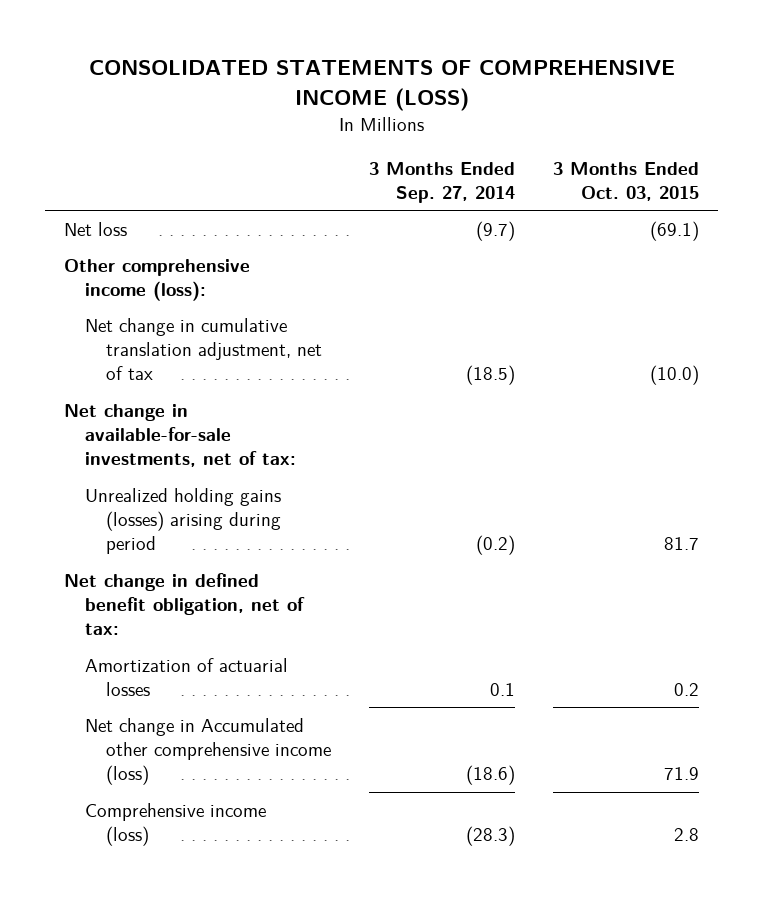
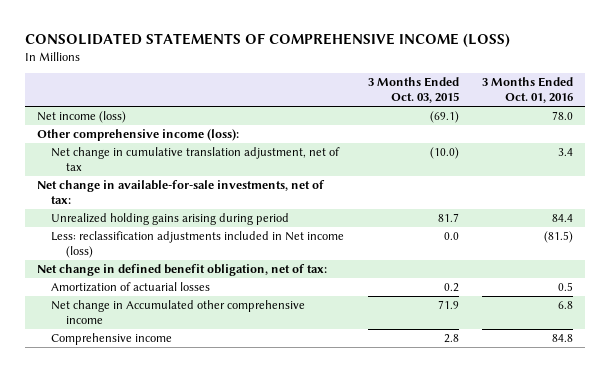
- | 3 Months Ended Sep. 27, 2014 | 3 Months Ended Oct. 03, 2015
+ | 3 Months Ended Oct. 03, 2015 | 3 Months Ended Oct. 01, 2016
- Net loss | (9.7) | (69.1)
+ Net income (loss) | (69.1) | 78.0
- Unrealized holding gains (losses) arising during period | (0.2) | 81.7
+ Unrealized holding gains arising during period | 81.7 | 84.4
+ Less: reclassification adjustments included in Net income (loss) | 0.0 | (81.5)
- Net change in Accumulated other comprehensive income (loss) | (18.6) | 71.9
- Comprehensive income (loss) | (28.3) | 2.8
+ Net change in Accumulated other comprehensive income | 71.9 | 6.8
+ Comprehensive income | 2.8 | 84.8

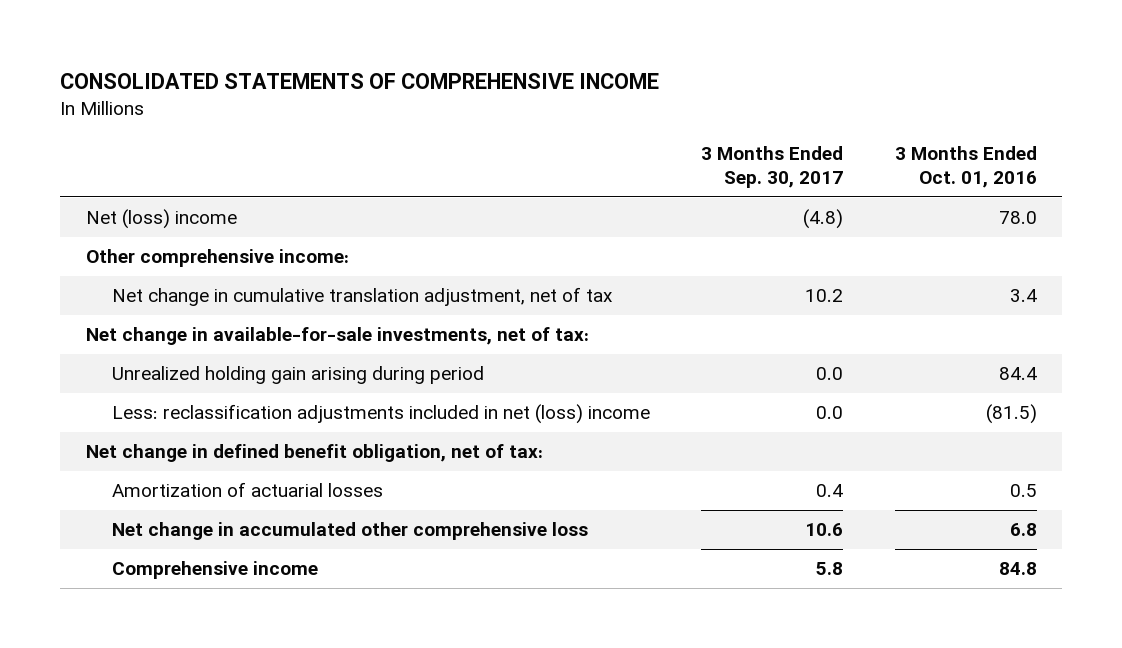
- CONSOLIDATED STATEMENTS OF COMPREHENSIVE INCOME (LOSS)
+ CONSOLIDATED STATEMENTS OF COMPREHENSIVE INCOME
- | 3 Months Ended Oct. 03, 2015 | 3 Months Ended Oct. 01, 2016
+ | 3 Months Ended Sep. 30, 2017 | 3 Months Ended Oct. 01, 2016
- Net income (loss) | (69.1) | 78.0
- Other comprehensive income (loss):
+ Net (loss) income | (4.8) | 78.0
+ Other comprehensive income:
- Unrealized holding gains arising during period | 81.7 | 84.4
- Less: reclassification adjustments included in Net income (loss) | 0.0 | (81.5)
+ Unrealized holding gain arising during period | 0.0 | 84.4
+ Less: reclassification adjustments included in net (loss) income | 0.0 | (81.5)
- Net change in Accumulated other comprehensive income | 71.9 | 6.8
+ Net change in accumulated other comprehensive loss | 10.6 | 6.8

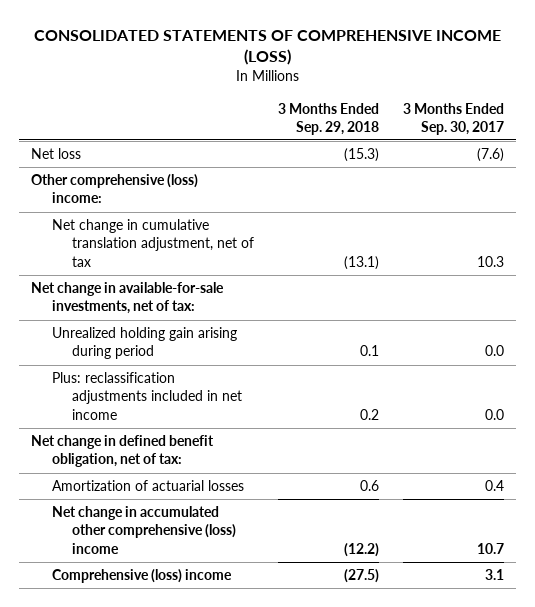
- CONSOLIDATED STATEMENTS OF COMPREHENSIVE INCOME
+ CONSOLIDATED STATEMENTS OF COMPREHENSIVE INCOME (LOSS)
- | 3 Months Ended Sep. 30, 2017 | 3 Months Ended Oct. 01, 2016
+ | 3 Months Ended Sep. 29, 2018 | 3 Months Ended Sep. 30, 2017
- Net (loss) income | (4.8) | 78.0
- Other comprehensive income:
- Net change in cumulative translation adjustment, net of tax | 10.2 | 3.4
+ Net loss | (15.3) | (7.6)
+ Other comprehensive (loss) income:
+ Net change in cumulative translation adjustment, net of tax | (13.1) | 10.3
- Less: reclassification adjustments included in net (loss) income | 0.0 | (81.5)
+ Plus: reclassification adjustments included in net income | 0.2 | 0.0
- Net change in accumulated other comprehensive loss | 10.6 | 6.8
- Comprehensive income | 5.8 | 84.8
+ Net change in accumulated other comprehensive (loss) income | (12.2) | 10.7
+ Comprehensive (loss) income | (27.5) | 3.1

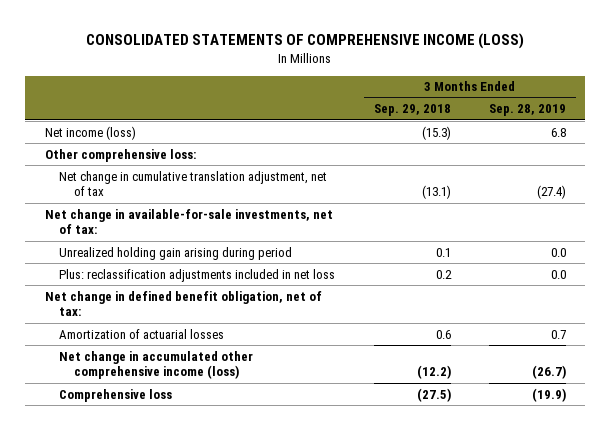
- | 3 Months Ended Sep. 29, 2018 | 3 Months Ended Sep. 30, 2017
+ | 3 Months Ended Sep. 29, 2018 | 3 Months Ended Sep. 28, 2019
- Net loss | (15.3) | (7.6)
- Other comprehensive (loss) income:
+ Net income (loss) | (15.3) | 6.8
+ Other comprehensive loss:
- Plus: reclassification adjustments included in net income | 0.2 | 0.0
+ Plus: reclassification adjustments included in net loss | 0.2 | 0.0
- Net change in accumulated other comprehensive (loss) income | (12.2) | 10.7
- Comprehensive (loss) income | (27.5) | 3.1
+ Net change in accumulated other comprehensive income (loss) | (12.2) | (26.7)
+ Comprehensive loss | (27.5) | (19.9)

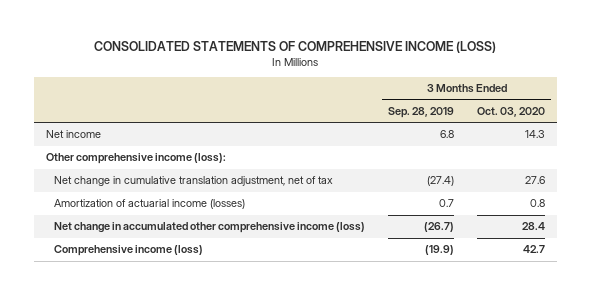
- | 3 Months Ended Sep. 29, 2018 | 3 Months Ended Sep. 28, 2019
+ | 3 Months Ended Sep. 28, 2019 | 3 Months Ended Oct. 03, 2020
- Net income (loss) | (15.3) | 6.8
- Other comprehensive loss:
+ Net income | 6.8 | 14.3
+ Other comprehensive income (loss):
- Net change in available-for-sale investments, net of tax:
- Unrealized holding gain arising during period | 0.1 | 0.0
- Plus: reclassification adjustments included in net loss | 0.2 | 0.0
- Net change in defined benefit obligation, net of tax:
- Amortization of actuarial losses | 0.6 | 0.7
+ Amortization of actuarial income (losses) | 0.7 | 0.8
- Comprehensive loss | (27.5) | (19.9)
+ Comprehensive income (loss) | (19.9) | 42.7

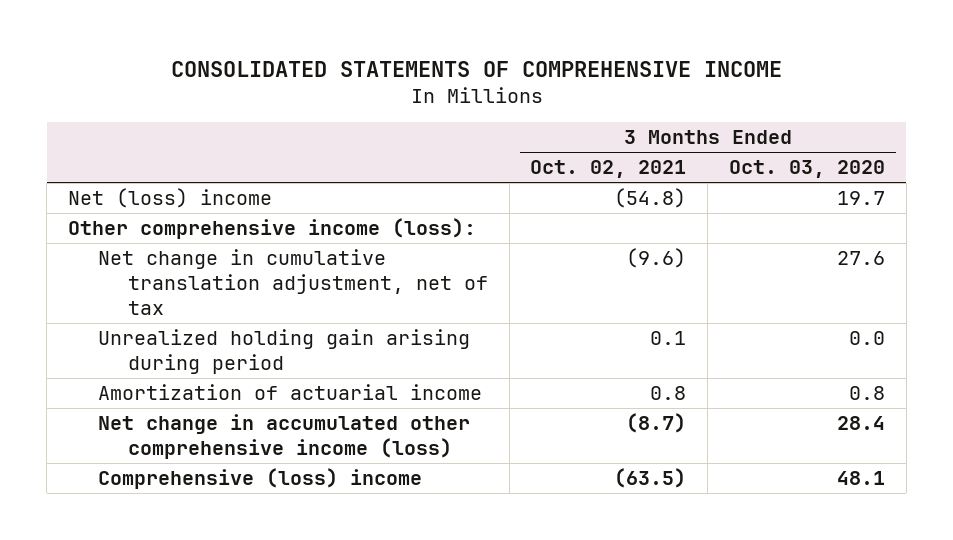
- CONSOLIDATED STATEMENTS OF COMPREHENSIVE INCOME (LOSS)
+ CONSOLIDATED STATEMENTS OF COMPREHENSIVE INCOME
- | 3 Months Ended Sep. 28, 2019 | 3 Months Ended Oct. 03, 2020
+ | 3 Months Ended Oct. 02, 2021 | 3 Months Ended Oct. 03, 2020
- Net income | 6.8 | 14.3
+ Net (loss) income | (54.8) | 19.7
- Amortization of actuarial income (losses) | 0.7 | 0.8
+ Unrealized holding gain arising during period | 0.1 | 0.0
+ Amortization of actuarial income | 0.8 | 0.8
- Comprehensive income (loss) | (19.9) | 42.7
+ Comprehensive (loss) income | (63.5) | 48.1

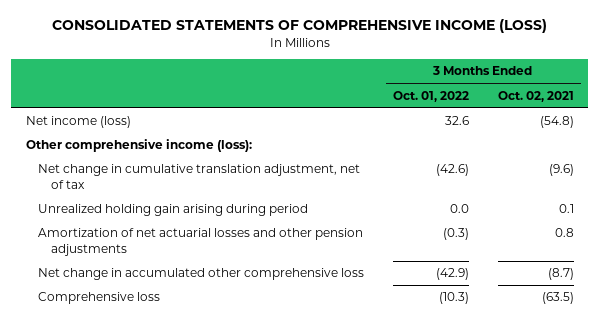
- CONSOLIDATED STATEMENTS OF COMPREHENSIVE INCOME
+ CONSOLIDATED STATEMENTS OF COMPREHENSIVE INCOME (LOSS)
- | 3 Months Ended Oct. 02, 2021 | 3 Months Ended Oct. 03, 2020
+ | 3 Months Ended Oct. 01, 2022 | 3 Months Ended Oct. 02, 2021
- Net (loss) income | (54.8) | 19.7
+ Net income (loss) | 32.6 | (54.8)
- Amortization of actuarial income | 0.8 | 0.8
- Net change in accumulated other comprehensive income (loss) | (8.7) | 28.4
- Comprehensive (loss) income | (63.5) | 48.1
+ Amortization of net actuarial losses and other pension adjustments | (0.3) | 0.8
+ Net change in accumulated other comprehensive loss | (42.9) | (8.7)
+ Comprehensive loss | (10.3) | (63.5)

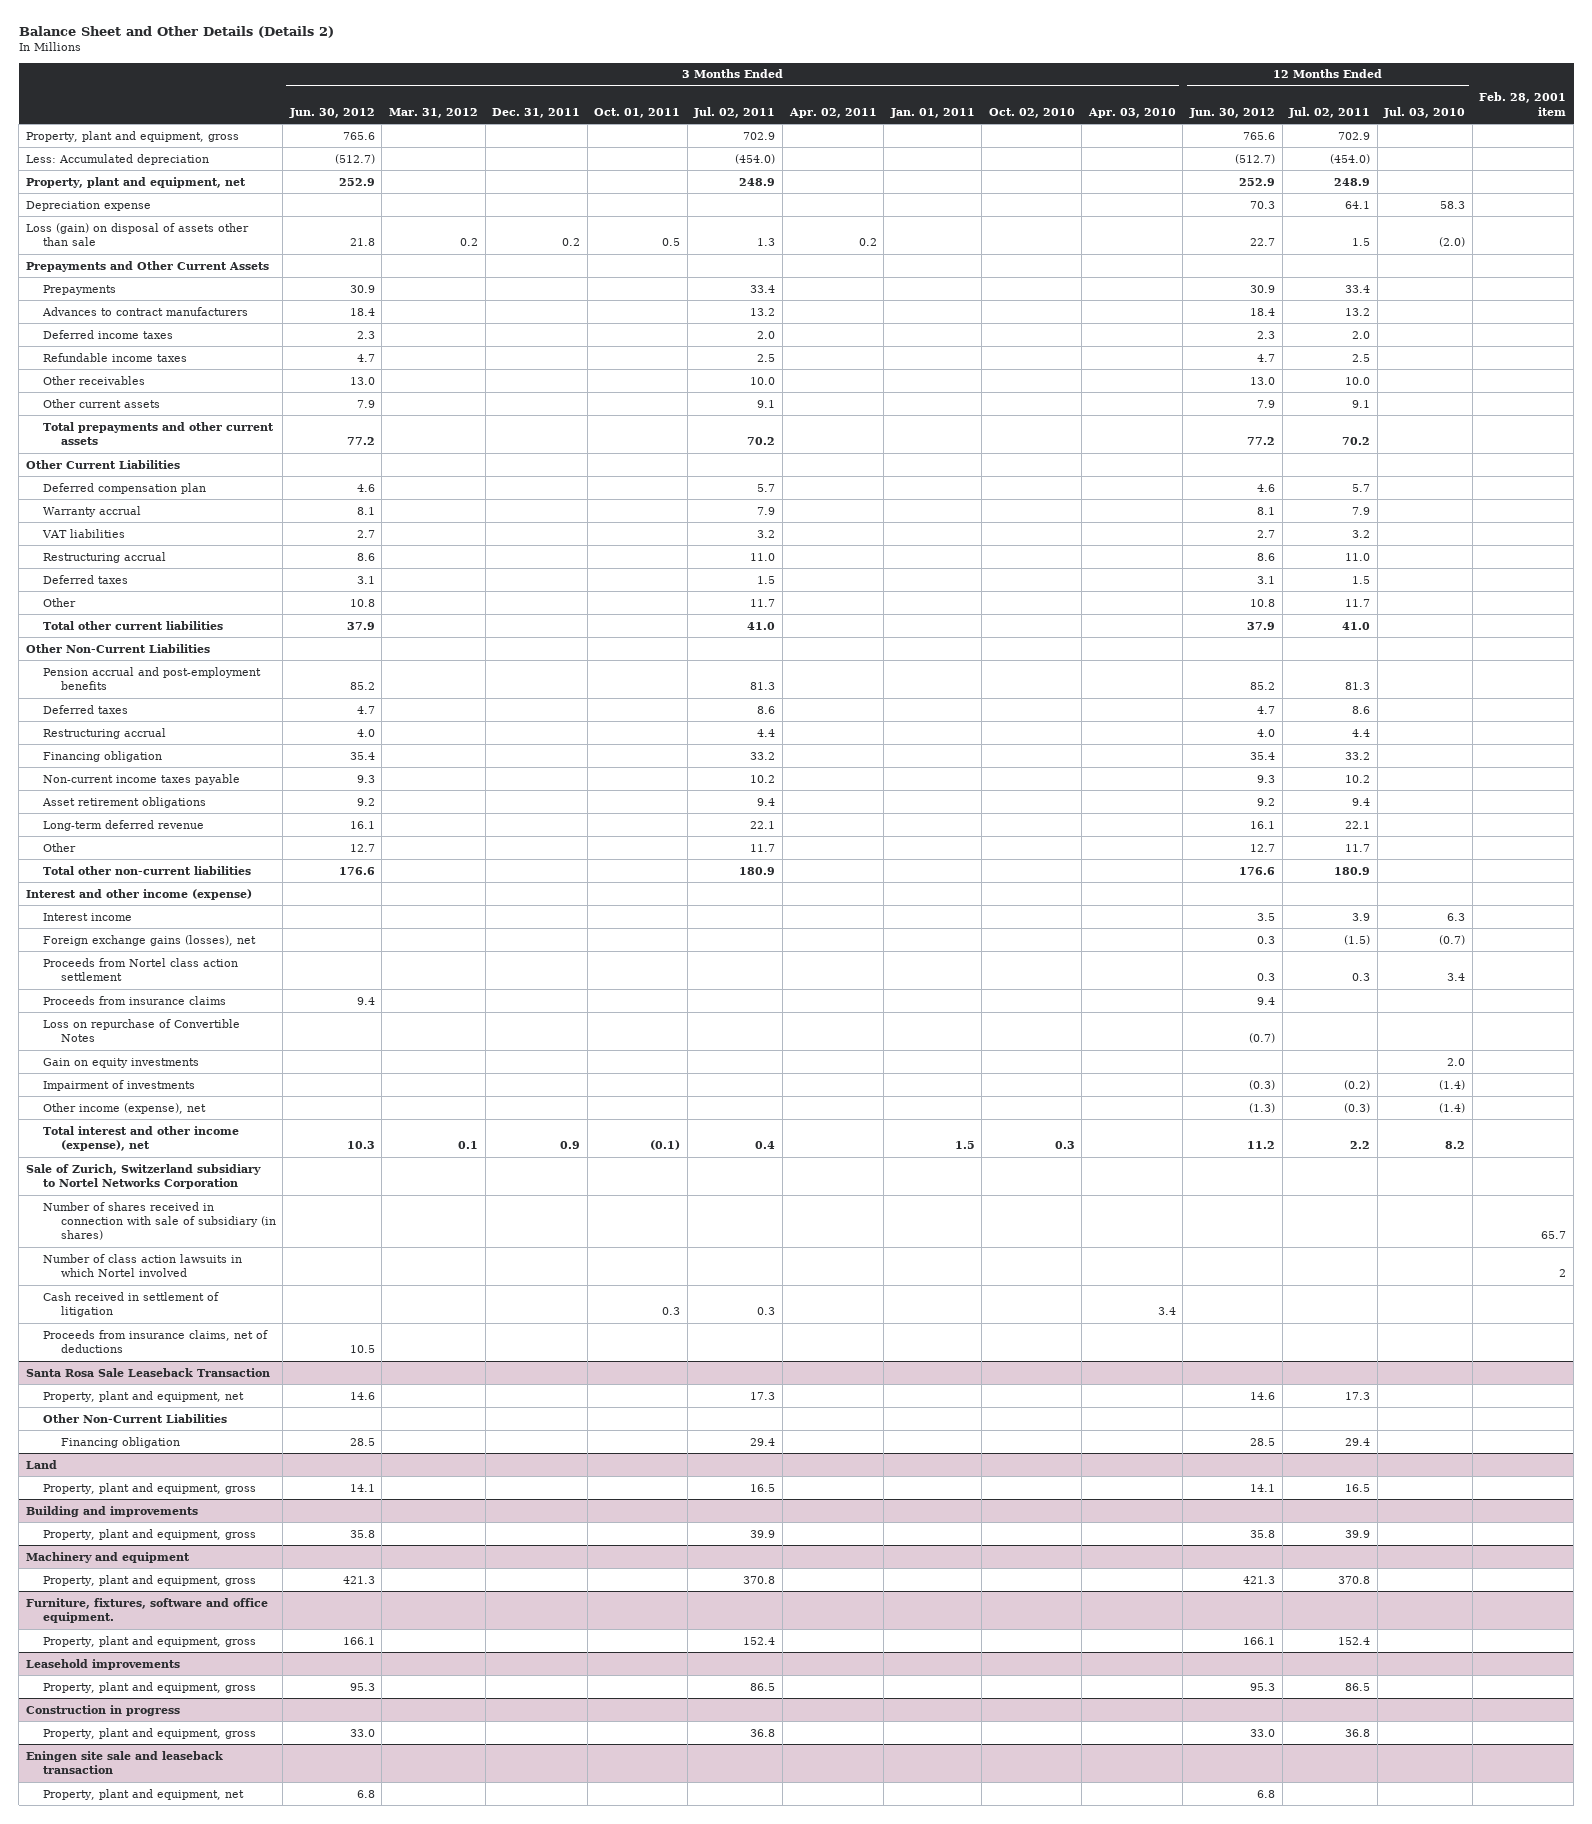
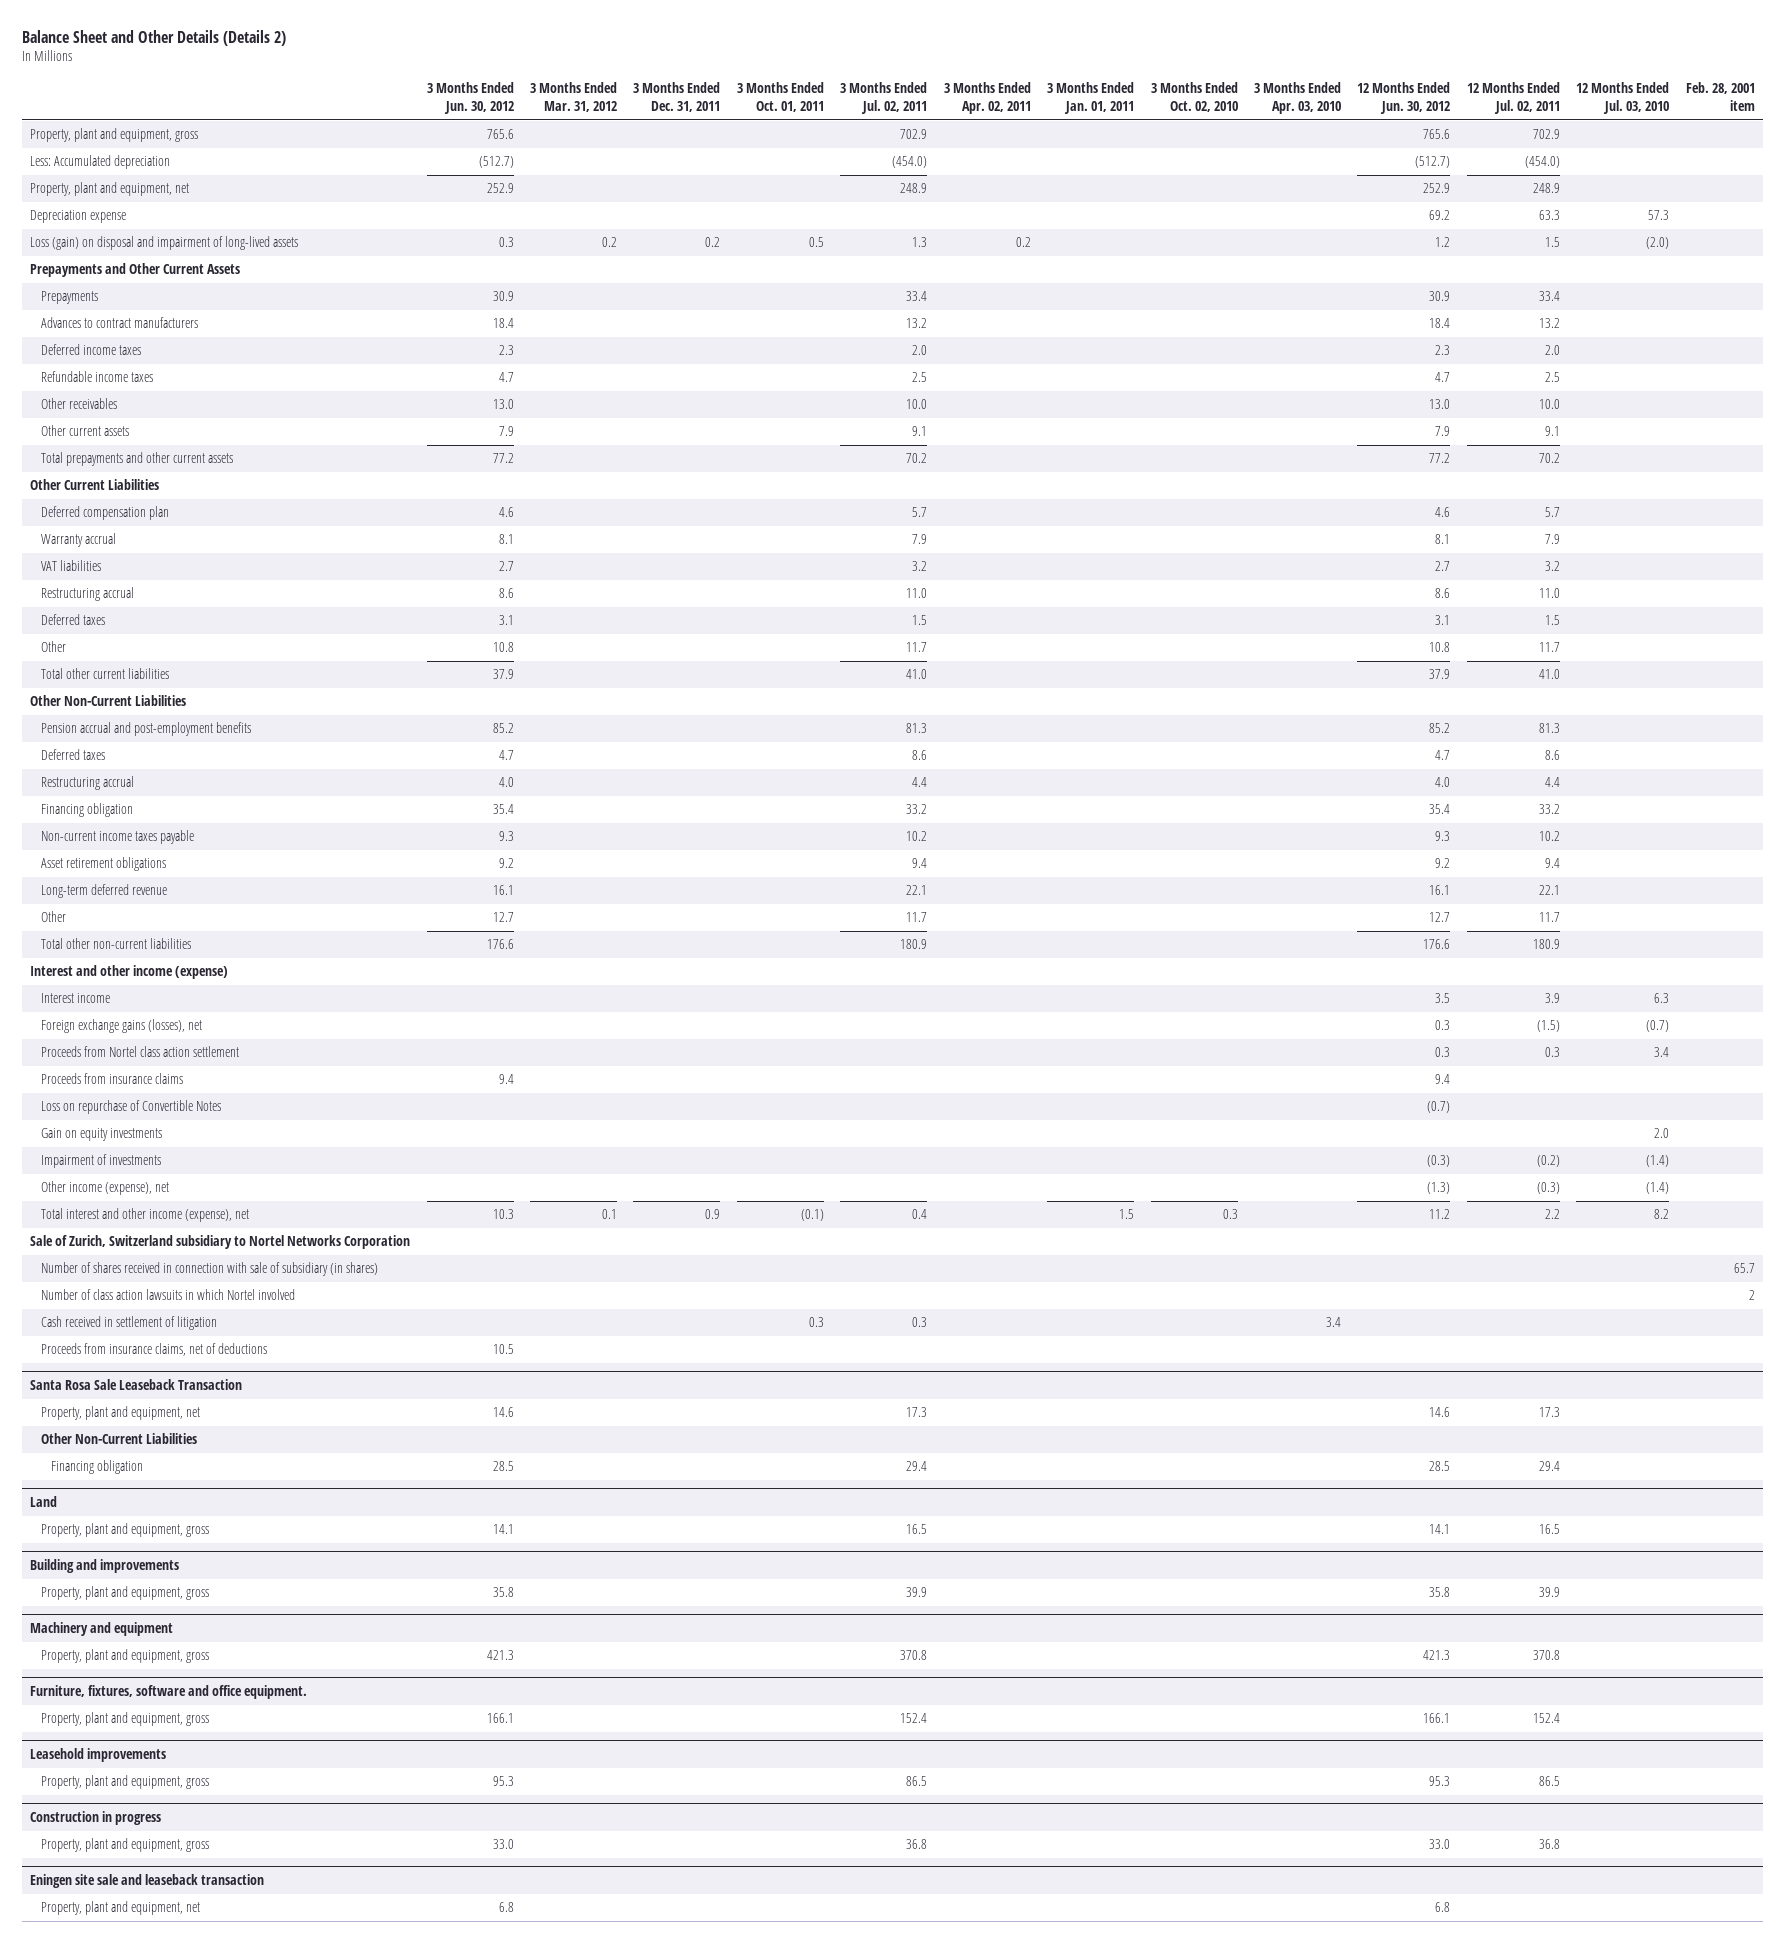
- Depreciation expense | | | | | | | | | | 70.3 | 64.1 | 58.3 |
- Loss (gain) on disposal of assets other than sale | 21.8 | 0.2 | 0.2 | 0.5 | 1.3 | 0.2 | | | | 22.7 | 1.5 | (2.0) |
+ Depreciation expense | | | | | | | | | | 69.2 | 63.3 | 57.3 |
+ Loss (gain) on disposal and impairment of long-lived assets | 0.3 | 0.2 | 0.2 | 0.5 | 1.3 | 0.2 | | | | 1.2 | 1.5 | (2.0) |

